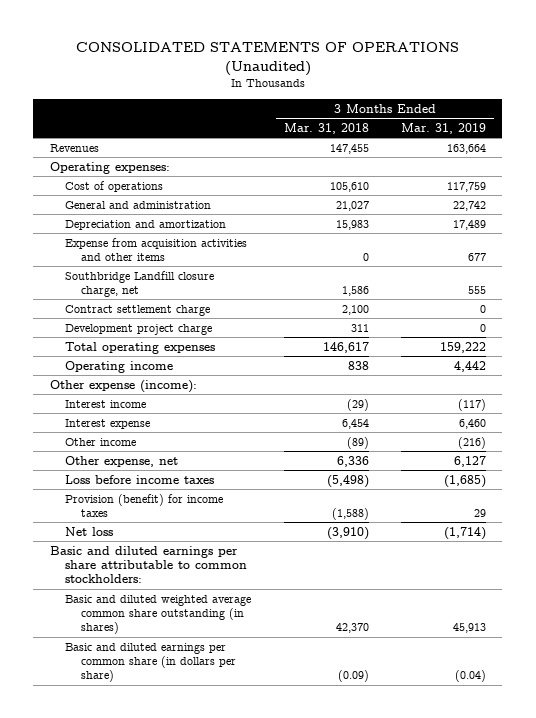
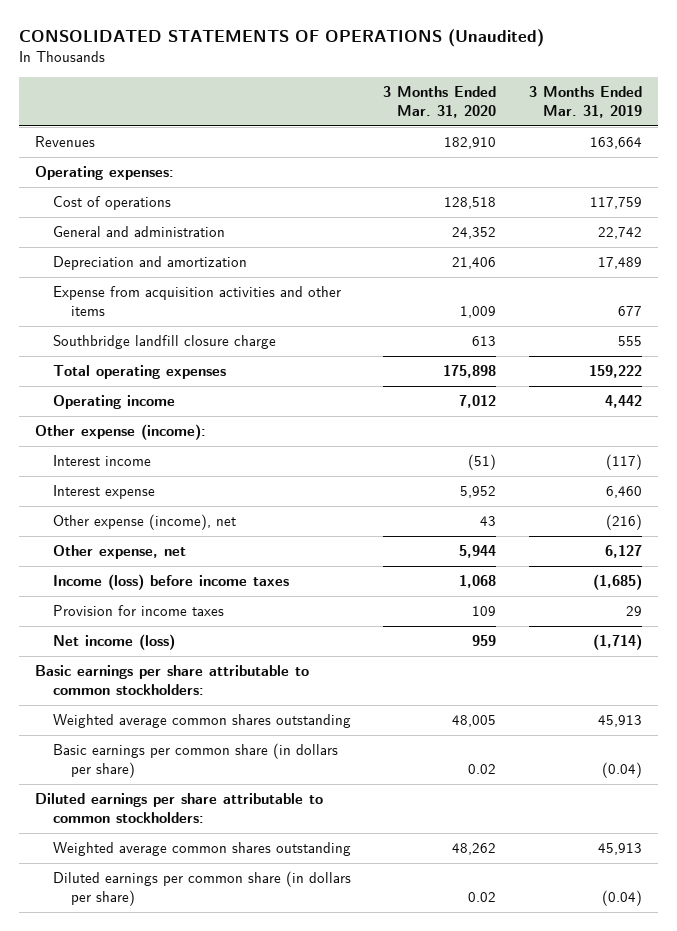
- | 3 Months Ended Mar. 31, 2018 | 3 Months Ended Mar. 31, 2019
+ | 3 Months Ended Mar. 31, 2020 | 3 Months Ended Mar. 31, 2019
- Southbridge Landfill closure charge, net | 1,586 | 555
- Contract settlement charge | 2,100 | 0
- Development project charge | 311 | 0
+ Southbridge landfill closure charge | 613 | 555
- Other income | (89) | (216)
+ Other expense (income), net | 43 | (216)
- Loss before income taxes | (5,498) | (1,685)
- Provision (benefit) for income taxes | (1,588) | 29
- Net loss | (3,910) | (1,714)
- Basic and diluted earnings per share attributable to common stockholders:
- Basic and diluted weighted average common share outstanding (in shares) | 42,370 | 45,913
- Basic and diluted earnings per common share (in dollars per share) | (0.09) | (0.04)
+ Income (loss) before income taxes | 1,068 | (1,685)
+ Provision for income taxes | 109 | 29
+ Net income (loss) | 959 | (1,714)
+ Basic earnings per share attributable to common stockholders:
+ Weighted average common shares outstanding | 48,005 | 45,913
+ Basic earnings per common share (in dollars per share) | 0.02 | (0.04)
+ Diluted earnings per share attributable to common stockholders:
+ Weighted average common shares outstanding | 48,262 | 45,913
+ Diluted earnings per common share (in dollars per share) | 0.02 | (0.04)

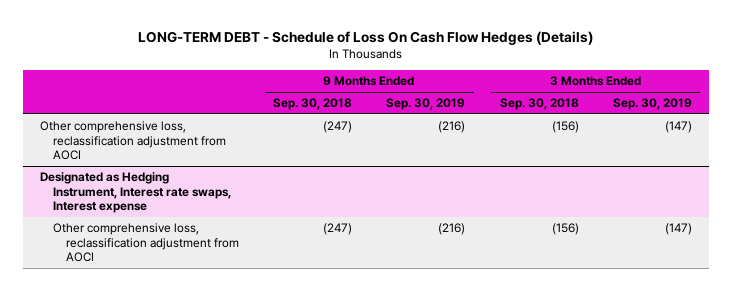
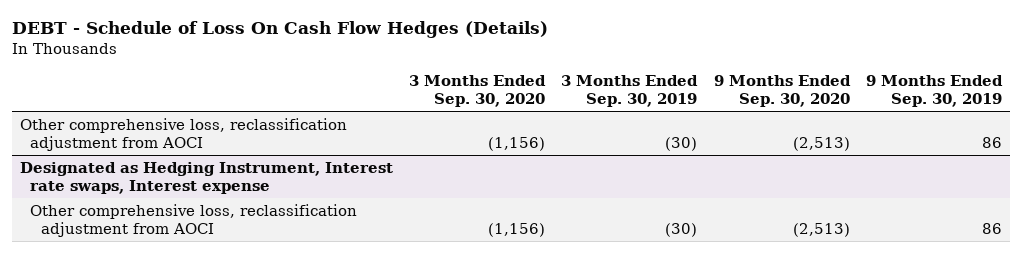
- LONG-TERM DEBT - Schedule of Loss On Cash Flow Hedges (Details)
+ DEBT - Schedule of Loss On Cash Flow Hedges (Details)
- | 9 Months Ended Sep. 30, 2018 | 9 Months Ended Sep. 30, 2019 | 3 Months Ended Sep. 30, 2018 | 3 Months Ended Sep. 30, 2019
+ | 3 Months Ended Sep. 30, 2020 | 3 Months Ended Sep. 30, 2019 | 9 Months Ended Sep. 30, 2020 | 9 Months Ended Sep. 30, 2019
- Other comprehensive loss, reclassification adjustment from AOCI | (247) | (216) | (156) | (147)
+ Other comprehensive loss, reclassification adjustment from AOCI | (1,156) | (30) | (2,513) | 86
@ Designated as Hedging Instrument, Interest rate swaps, Interest expense
- Other comprehensive loss, reclassification adjustment from AOCI | (247) | (216) | (156) | (147)
+ Other comprehensive loss, reclassification adjustment from AOCI | (1,156) | (30) | (2,513) | 86

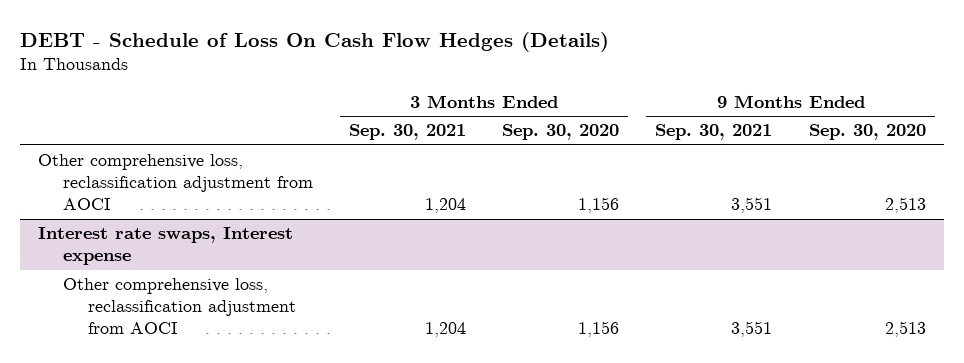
- | 3 Months Ended Sep. 30, 2020 | 3 Months Ended Sep. 30, 2019 | 9 Months Ended Sep. 30, 2020 | 9 Months Ended Sep. 30, 2019
+ | 3 Months Ended Sep. 30, 2021 | 3 Months Ended Sep. 30, 2020 | 9 Months Ended Sep. 30, 2021 | 9 Months Ended Sep. 30, 2020
- Other comprehensive loss, reclassification adjustment from AOCI | (1,156) | (30) | (2,513) | 86
- Designated as Hedging Instrument, Interest rate swaps, Interest expense
- Other comprehensive loss, reclassification adjustment from AOCI | (1,156) | (30) | (2,513) | 86
+ Other comprehensive loss, reclassification adjustment from AOCI | 1,204 | 1,156 | 3,551 | 2,513
+ Interest rate swaps, Interest expense
+ Other comprehensive loss, reclassification adjustment from AOCI | 1,204 | 1,156 | 3,551 | 2,513

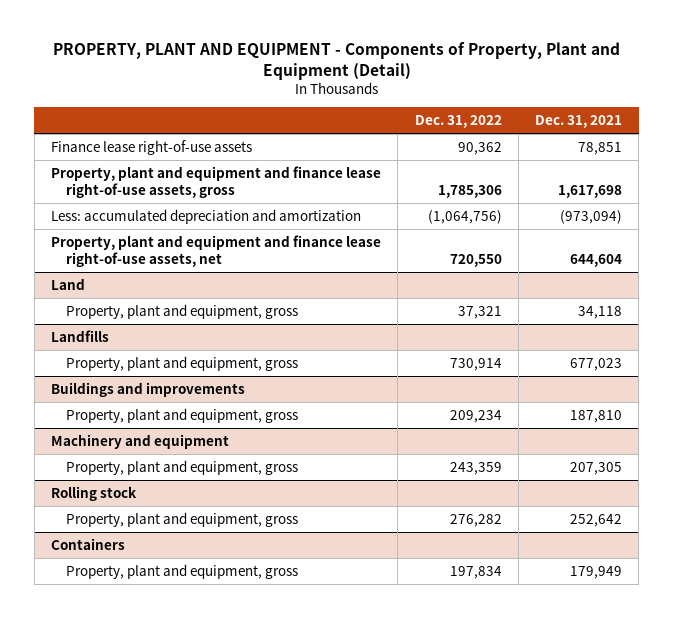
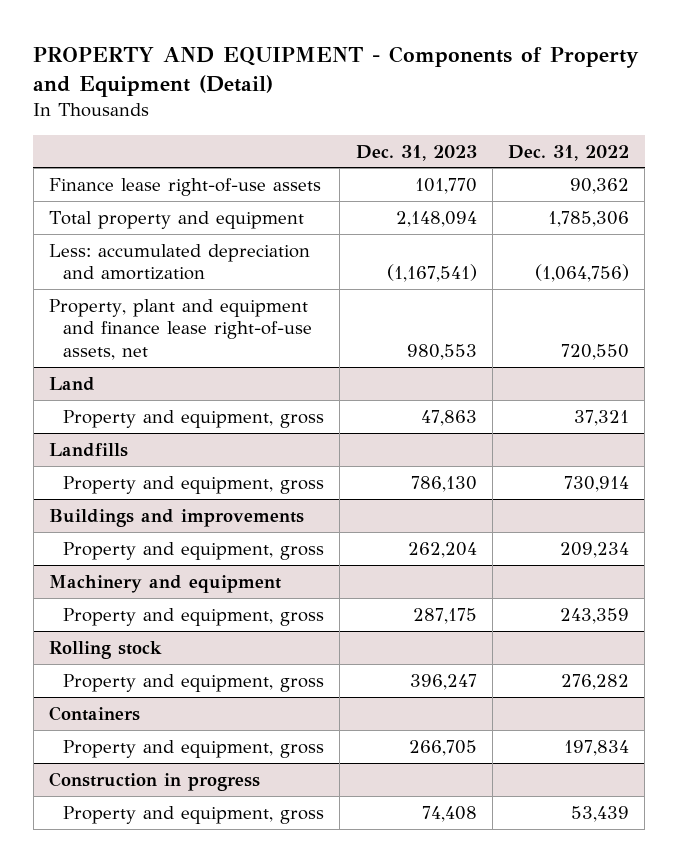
- PROPERTY, PLANT AND EQUIPMENT - Components of Property, Plant and Equipment (Detail)
+ PROPERTY AND EQUIPMENT - Components of Property and Equipment (Detail)
- | Dec. 31, 2022 | Dec. 31, 2021
+ | Dec. 31, 2023 | Dec. 31, 2022
- Property, plant and equipment and finance lease right-of-use assets, gross | 1,785,306 | 1,617,698
+ Total property and equipment | 2,148,094 | 1,785,306
@ Land
- Property, plant and equipment, gross | 37,321 | 34,118
+ Property and equipment, gross | 47,863 | 37,321
@ Landfills
- Property, plant and equipment, gross | 730,914 | 677,023
+ Property and equipment, gross | 786,130 | 730,914
@ Buildings and improvements
- Property, plant and equipment, gross | 209,234 | 187,810
+ Property and equipment, gross | 262,204 | 209,234
@ Machinery and equipment
- Property, plant and equipment, gross | 243,359 | 207,305
+ Property and equipment, gross | 287,175 | 243,359
@ Rolling stock
- Property, plant and equipment, gross | 276,282 | 252,642
+ Property and equipment, gross | 396,247 | 276,282
@ Containers
- Property, plant and equipment, gross | 197,834 | 179,949
+ Property and equipment, gross | 266,705 | 197,834
+ Construction in progress
+ Property and equipment, gross | 74,408 | 53,439

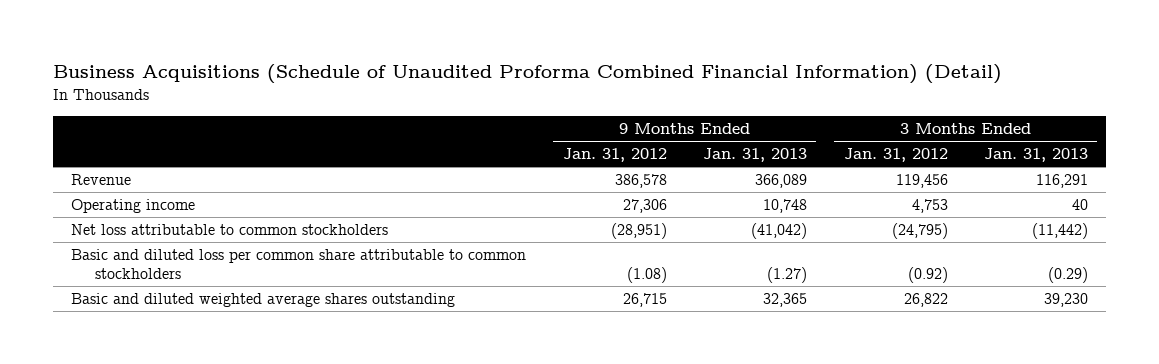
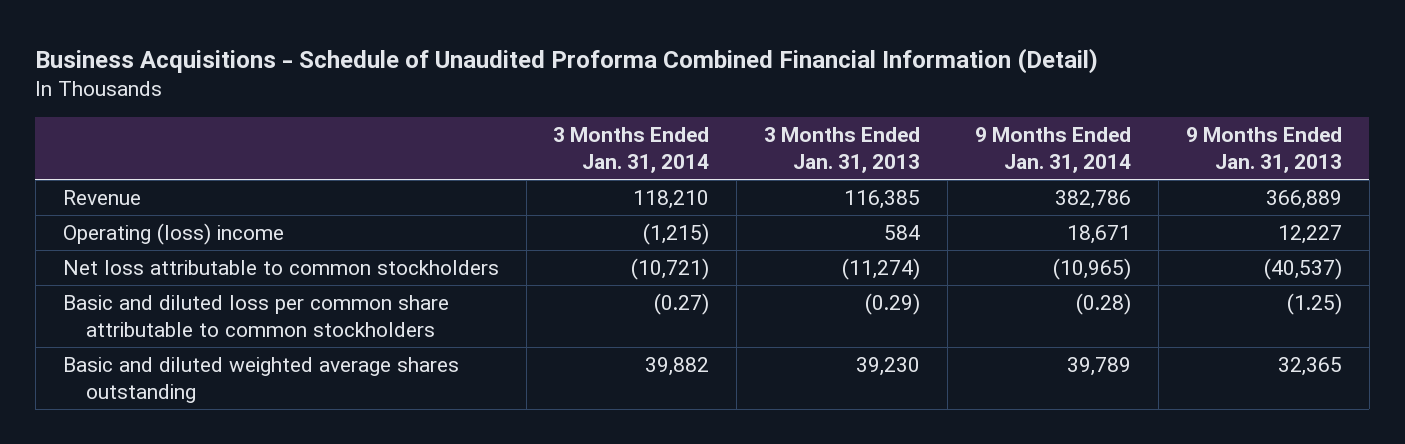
- Business Acquisitions (Schedule of Unaudited Proforma Combined Financial Information) (Detail)
+ Business Acquisitions - Schedule of Unaudited Proforma Combined Financial Information (Detail)
- | 9 Months Ended Jan. 31, 2012 | 9 Months Ended Jan. 31, 2013 | 3 Months Ended Jan. 31, 2012 | 3 Months Ended Jan. 31, 2013
+ | 3 Months Ended Jan. 31, 2014 | 3 Months Ended Jan. 31, 2013 | 9 Months Ended Jan. 31, 2014 | 9 Months Ended Jan. 31, 2013
- Revenue | 386,578 | 366,089 | 119,456 | 116,291
- Operating income | 27,306 | 10,748 | 4,753 | 40
- Net loss attributable to common stockholders | (28,951) | (41,042) | (24,795) | (11,442)
- Basic and diluted loss per common share attributable to common stockholders | (1.08) | (1.27) | (0.92) | (0.29)
+ Revenue | 118,210 | 116,385 | 382,786 | 366,889
+ Operating (loss) income | (1,215) | 584 | 18,671 | 12,227
+ Net loss attributable to common stockholders | (10,721) | (11,274) | (10,965) | (40,537)
+ Basic and diluted loss per common share attributable to common stockholders | (0.27) | (0.29) | (0.28) | (1.25)

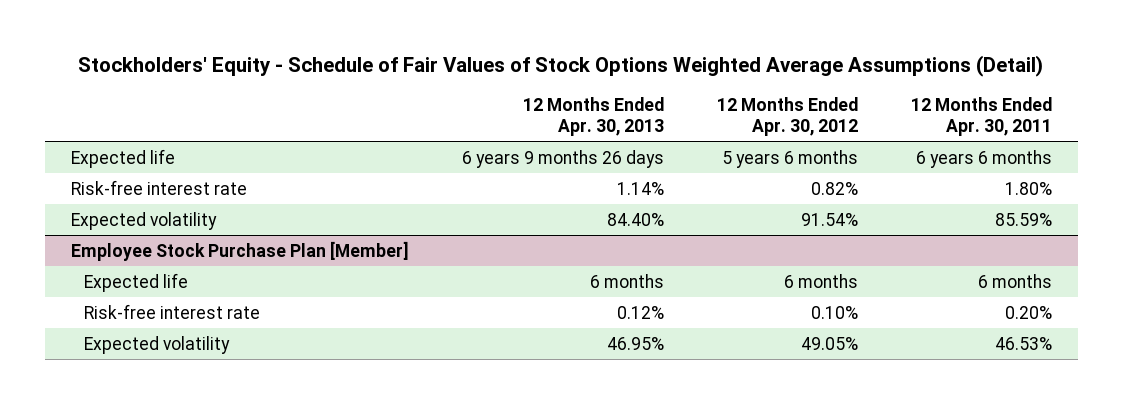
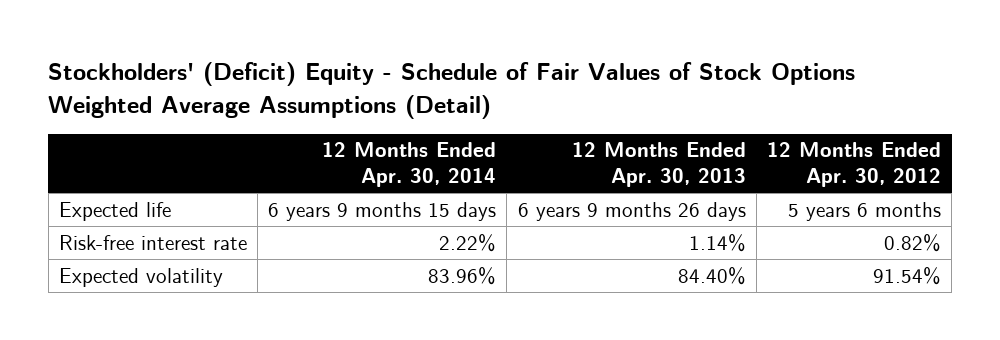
- Stockholders' Equity - Schedule of Fair Values of Stock Options Weighted Average Assumptions (Detail)
+ Stockholders' (Deficit) Equity - Schedule of Fair Values of Stock Options Weighted Average Assumptions (Detail)
- | 12 Months Ended Apr. 30, 2013 | 12 Months Ended Apr. 30, 2012 | 12 Months Ended Apr. 30, 2011
+ | 12 Months Ended Apr. 30, 2014 | 12 Months Ended Apr. 30, 2013 | 12 Months Ended Apr. 30, 2012
- Employee Stock Purchase Plan [Member]
- Expected life | 6 months | 6 months | 6 months
- Risk-free interest rate | 0.12% | 0.10% | 0.20%
- Expected volatility | 46.95% | 49.05% | 46.53%

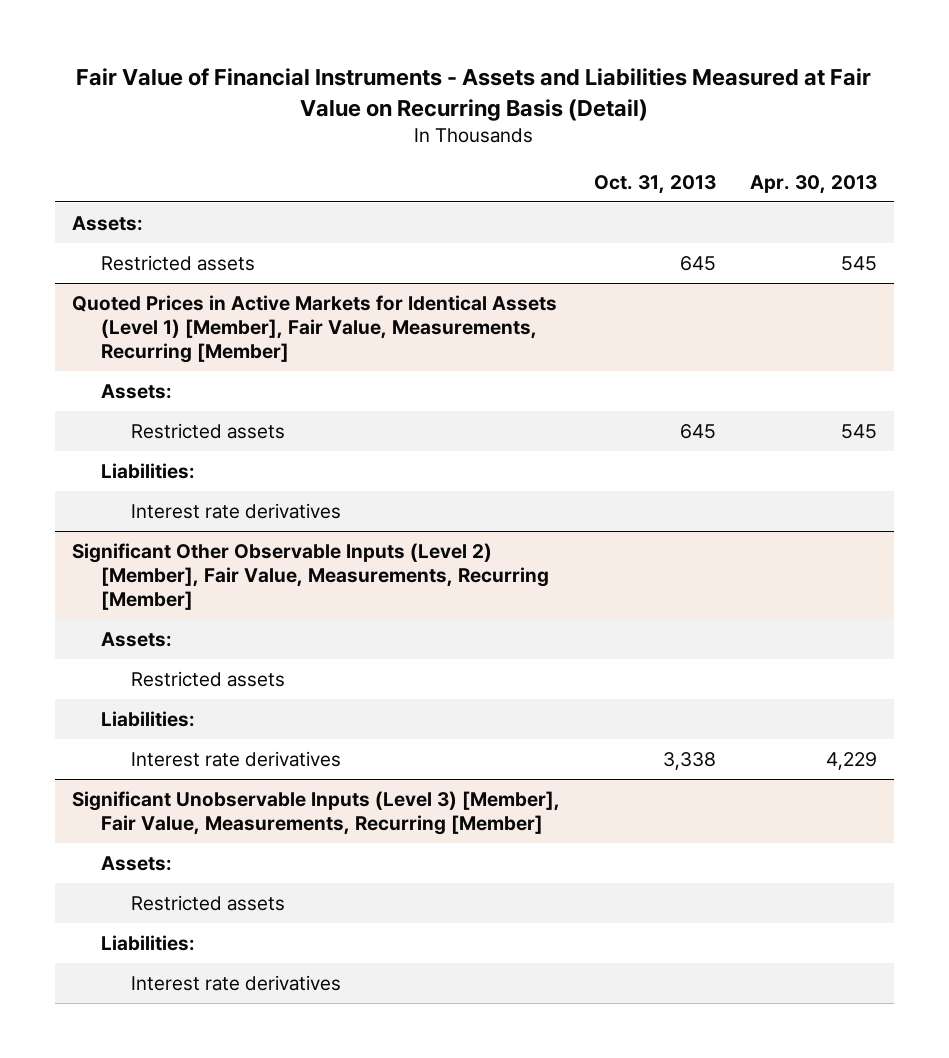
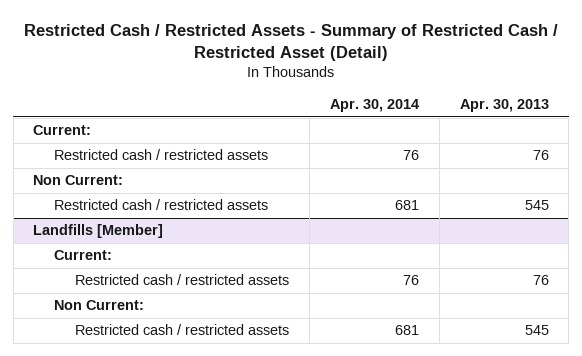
- Fair Value of Financial Instruments - Assets and Liabilities Measured at Fair Value on Recurring Basis (Detail)
+ Restricted Cash / Restricted Assets - Summary of Restricted Cash / Restricted Asset (Detail)
- | Oct. 31, 2013 | Apr. 30, 2013
+ | Apr. 30, 2014 | Apr. 30, 2013
- Assets:
- Restricted assets | 645 | 545
- Quoted Prices in Active Markets for Identical Assets (Level 1) [Member], Fair Value, Measurements, Recurring [Member]
- Assets:
- Restricted assets | 645 | 545
- Liabilities:
- Interest rate derivatives
- Significant Other Observable Inputs (Level 2) [Member], Fair Value, Measurements, Recurring [Member]
- Assets:
- Restricted assets
- Liabilities:
- Interest rate derivatives | 3,338 | 4,229
- Significant Unobservable Inputs (Level 3) [Member], Fair Value, Measurements, Recurring [Member]
- Assets:
- Restricted assets
- Liabilities:
- Interest rate derivatives
+ Current:
+ Restricted cash / restricted assets | 76 | 76
+ Non Current:
+ Restricted cash / restricted assets | 681 | 545
+ Landfills [Member]
+ Current:
+ Restricted cash / restricted assets | 76 | 76
+ Non Current:
+ Restricted cash / restricted assets | 681 | 545

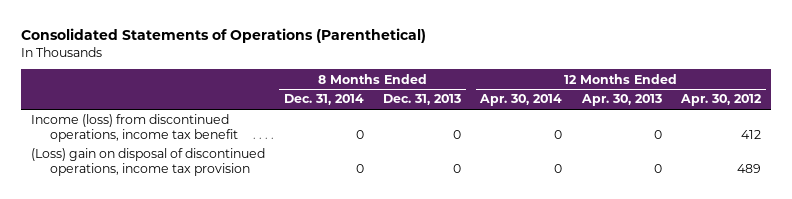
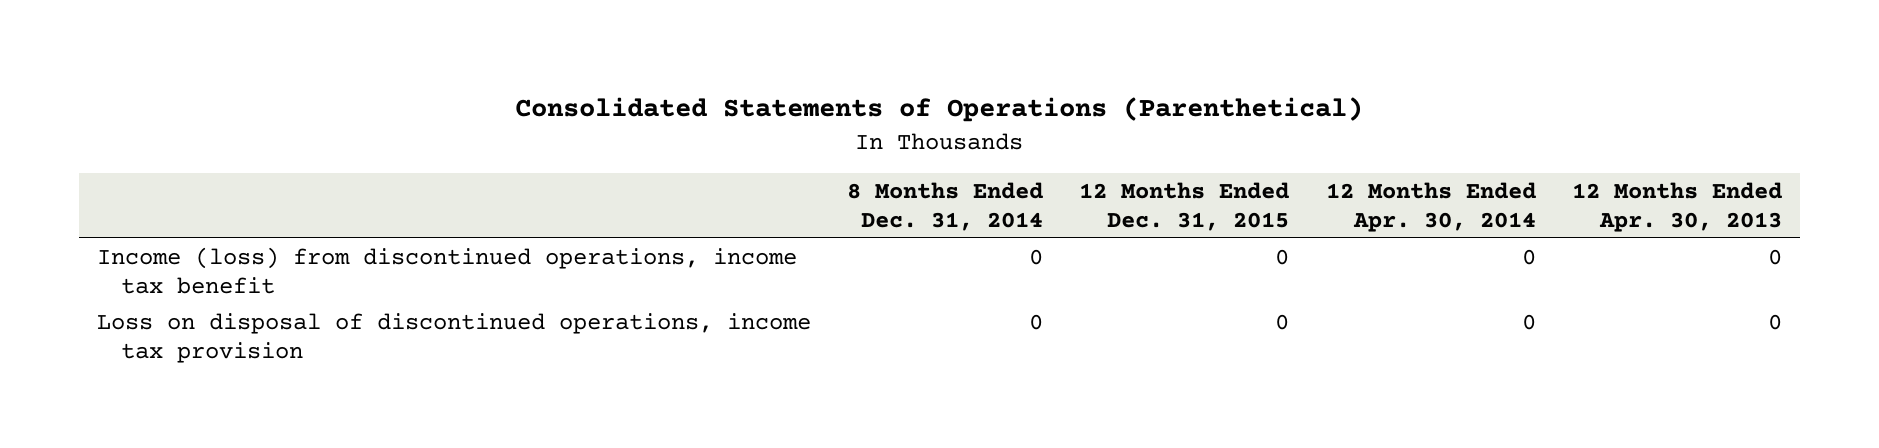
- | 8 Months Ended Dec. 31, 2014 | 8 Months Ended Dec. 31, 2013 | 12 Months Ended Apr. 30, 2014 | 12 Months Ended Apr. 30, 2013 | 12 Months Ended Apr. 30, 2012
+ | 8 Months Ended Dec. 31, 2014 | 12 Months Ended Dec. 31, 2015 | 12 Months Ended Apr. 30, 2014 | 12 Months Ended Apr. 30, 2013
- (Loss) gain on disposal of discontinued operations, income tax provision | 0 | 0 | 0 | 0 | 489
+ Loss on disposal of discontinued operations, income tax provision | 0 | 0 | 0 | 0

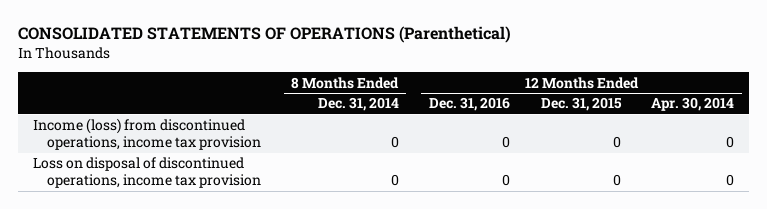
- Consolidated Statements of Operations (Parenthetical)
+ CONSOLIDATED STATEMENTS OF OPERATIONS (Parenthetical)
- | 8 Months Ended Dec. 31, 2014 | 12 Months Ended Dec. 31, 2015 | 12 Months Ended Apr. 30, 2014 | 12 Months Ended Apr. 30, 2013
+ | 8 Months Ended Dec. 31, 2014 | 12 Months Ended Dec. 31, 2016 | 12 Months Ended Dec. 31, 2015 | 12 Months Ended Apr. 30, 2014
- Income (loss) from discontinued operations, income tax benefit | 0 | 0 | 0 | 0
+ Income (loss) from discontinued operations, income tax provision | 0 | 0 | 0 | 0

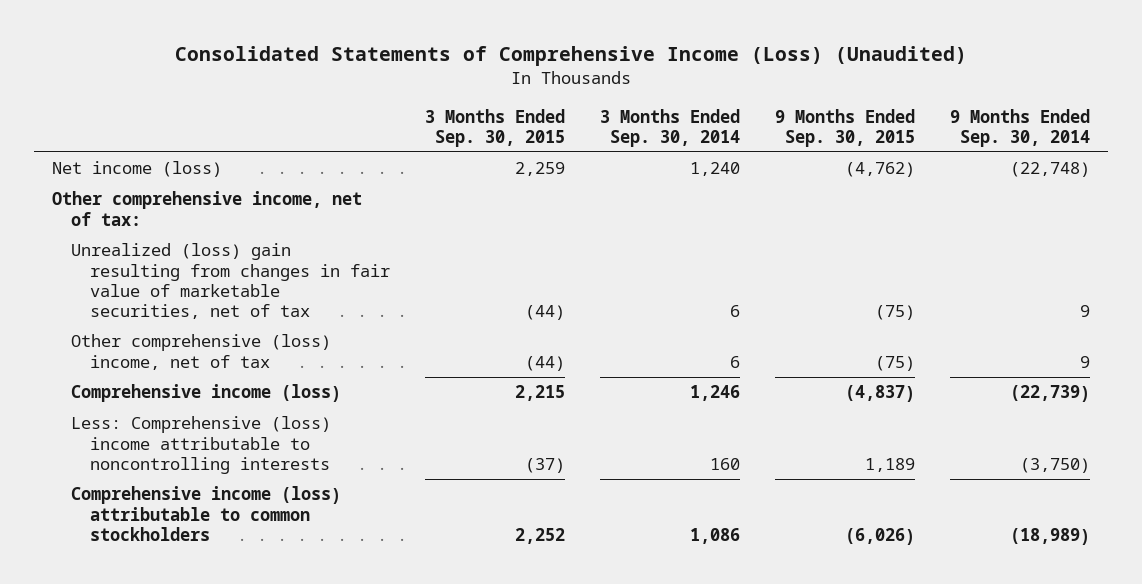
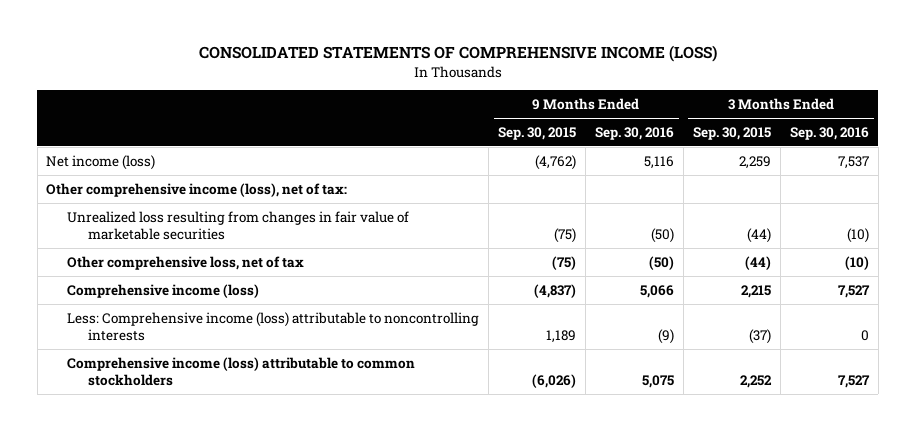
- Consolidated Statements of Comprehensive Income (Loss) (Unaudited)
+ CONSOLIDATED STATEMENTS OF COMPREHENSIVE INCOME (LOSS)
- | 3 Months Ended Sep. 30, 2015 | 3 Months Ended Sep. 30, 2014 | 9 Months Ended Sep. 30, 2015 | 9 Months Ended Sep. 30, 2014
+ | 9 Months Ended Sep. 30, 2015 | 9 Months Ended Sep. 30, 2016 | 3 Months Ended Sep. 30, 2015 | 3 Months Ended Sep. 30, 2016
- Other comprehensive income, net of tax:
- Unrealized (loss) gain resulting from changes in fair value of marketable securities, net of tax | (44) | 6 | (75) | 9
- Other comprehensive (loss) income, net of tax | (44) | 6 | (75) | 9
+ Other comprehensive income (loss), net of tax:
+ Unrealized loss resulting from changes in fair value of marketable securities | (75) | (50) | (44) | (10)
+ Other comprehensive loss, net of tax | (75) | (50) | (44) | (10)
- Less: Comprehensive (loss) income attributable to noncontrolling interests | (37) | 160 | 1,189 | (3,750)
+ Less: Comprehensive income (loss) attributable to noncontrolling interests | 1,189 | (9) | (37) | 0

